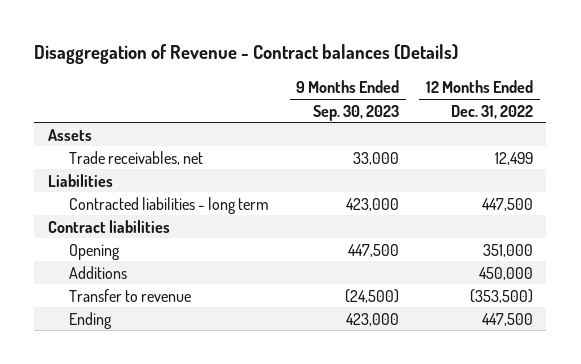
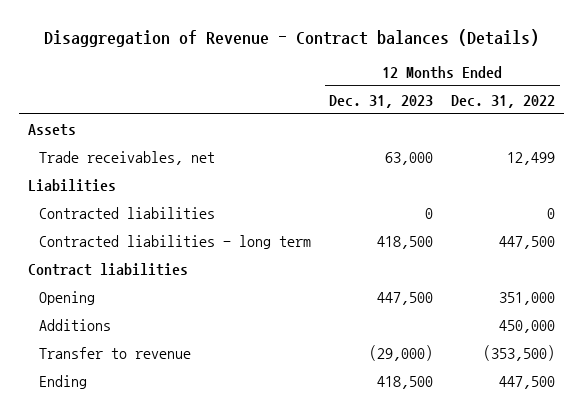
- | 9 Months Ended Sep. 30, 2023 | 12 Months Ended Dec. 31, 2022
+ | 12 Months Ended Dec. 31, 2023 | 12 Months Ended Dec. 31, 2022
+ Contracted liabilities | 0 | 0

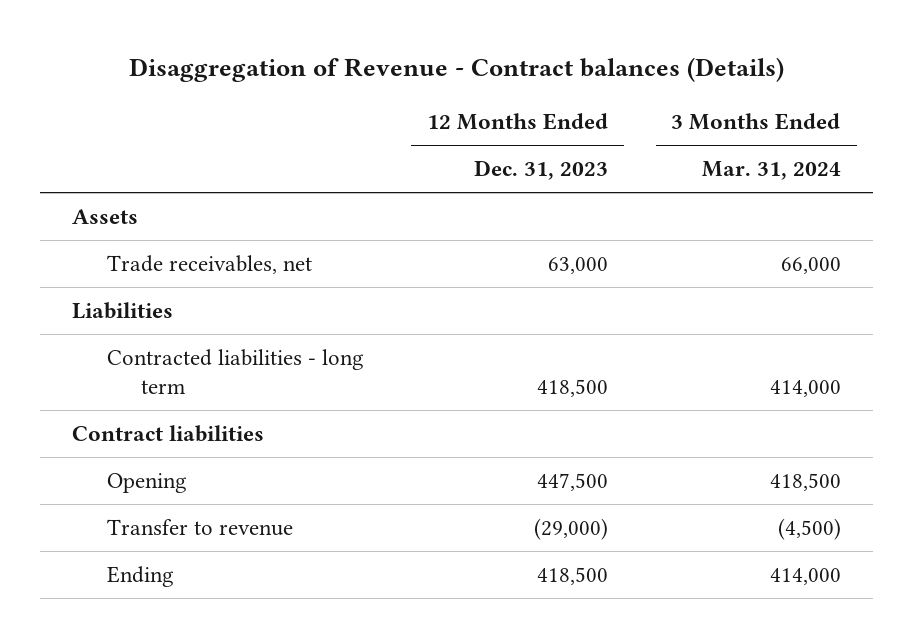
- | 12 Months Ended Dec. 31, 2023 | 12 Months Ended Dec. 31, 2022
+ | 12 Months Ended Dec. 31, 2023 | 3 Months Ended Mar. 31, 2024
- Contracted liabilities | 0 | 0
- Additions | | 450,000

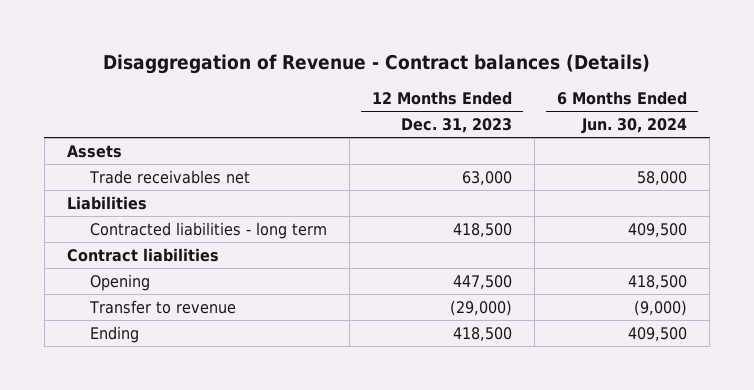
- | 12 Months Ended Dec. 31, 2023 | 3 Months Ended Mar. 31, 2024
+ | 12 Months Ended Dec. 31, 2023 | 6 Months Ended Jun. 30, 2024
- Trade receivables, net | 63,000 | 66,000
+ Trade receivables net | 63,000 | 58,000

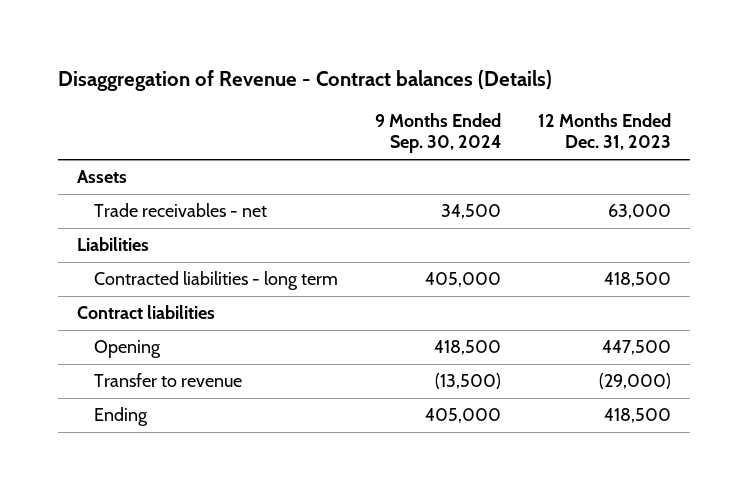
- | 12 Months Ended Dec. 31, 2023 | 6 Months Ended Jun. 30, 2024
+ | 9 Months Ended Sep. 30, 2024 | 12 Months Ended Dec. 31, 2023
- Trade receivables net | 63,000 | 58,000
+ Trade receivables - net | 34,500 | 63,000

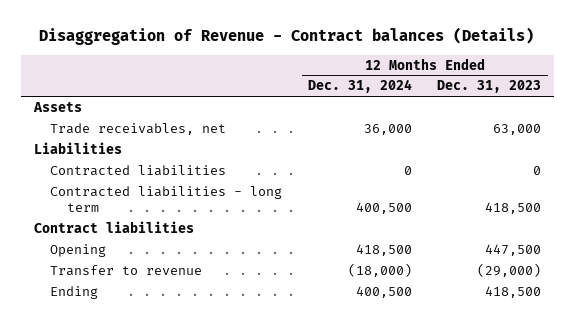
- | 9 Months Ended Sep. 30, 2024 | 12 Months Ended Dec. 31, 2023
+ | 12 Months Ended Dec. 31, 2024 | 12 Months Ended Dec. 31, 2023
- Trade receivables - net | 34,500 | 63,000
+ Trade receivables, net | 36,000 | 63,000
+ Contracted liabilities | 0 | 0

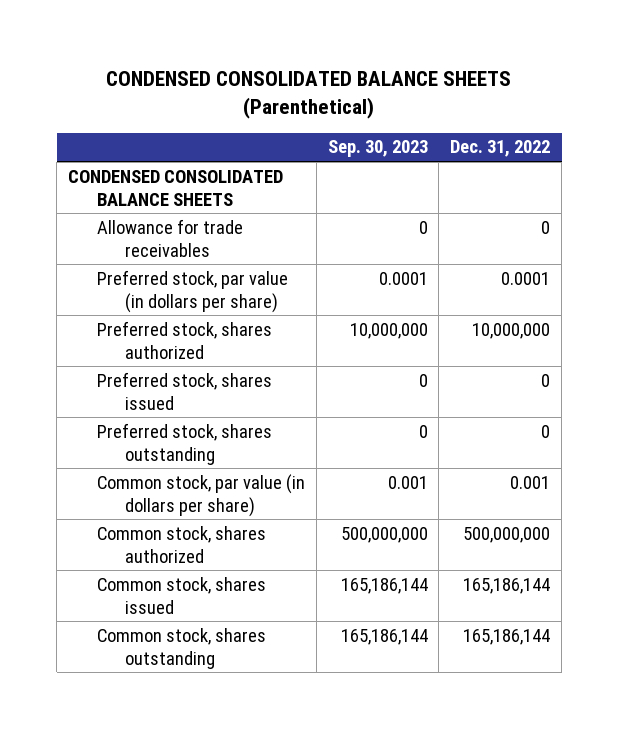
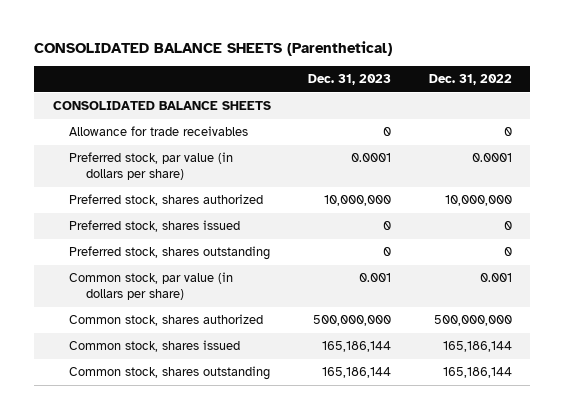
- CONDENSED CONSOLIDATED BALANCE SHEETS (Parenthetical)
+ CONSOLIDATED BALANCE SHEETS (Parenthetical)
- | Sep. 30, 2023 | Dec. 31, 2022
+ | Dec. 31, 2023 | Dec. 31, 2022
- CONDENSED CONSOLIDATED BALANCE SHEETS
+ CONSOLIDATED BALANCE SHEETS

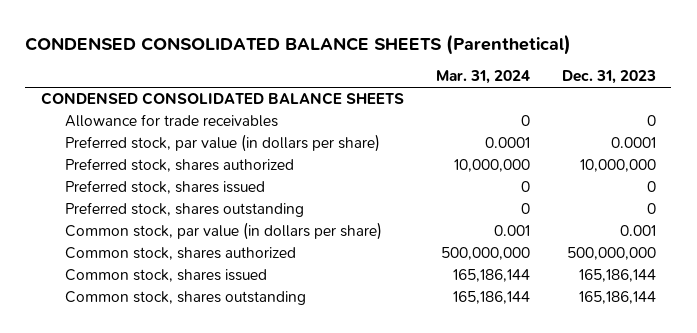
- CONSOLIDATED BALANCE SHEETS (Parenthetical)
+ CONDENSED CONSOLIDATED BALANCE SHEETS (Parenthetical)
- | Dec. 31, 2023 | Dec. 31, 2022
+ | Mar. 31, 2024 | Dec. 31, 2023
- CONSOLIDATED BALANCE SHEETS
+ CONDENSED CONSOLIDATED BALANCE SHEETS

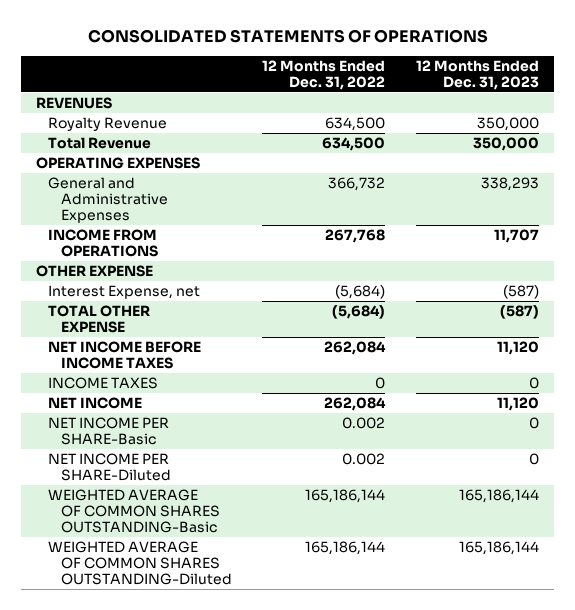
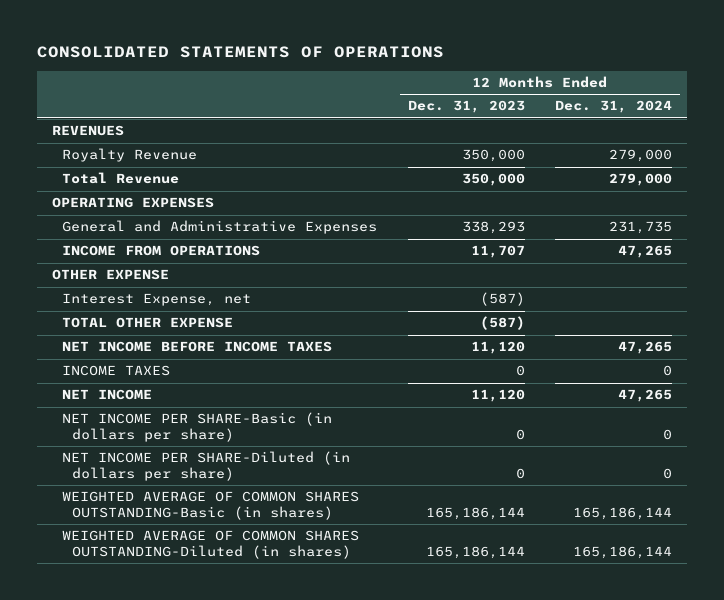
- | 12 Months Ended Dec. 31, 2022 | 12 Months Ended Dec. 31, 2023
+ | 12 Months Ended Dec. 31, 2023 | 12 Months Ended Dec. 31, 2024
- NET INCOME PER SHARE-Basic | 0.002 | 0
- NET INCOME PER SHARE-Diluted | 0.002 | 0
- WEIGHTED AVERAGE OF COMMON SHARES OUTSTANDING-Basic | 165,186,144 | 165,186,144
- WEIGHTED AVERAGE OF COMMON SHARES OUTSTANDING-Diluted | 165,186,144 | 165,186,144
+ NET INCOME PER SHARE-Basic (in dollars per share) | 0 | 0
+ NET INCOME PER SHARE-Diluted (in dollars per share) | 0 | 0
+ WEIGHTED AVERAGE OF COMMON SHARES OUTSTANDING-Basic (in shares) | 165,186,144 | 165,186,144
+ WEIGHTED AVERAGE OF COMMON SHARES OUTSTANDING-Diluted (in shares) | 165,186,144 | 165,186,144

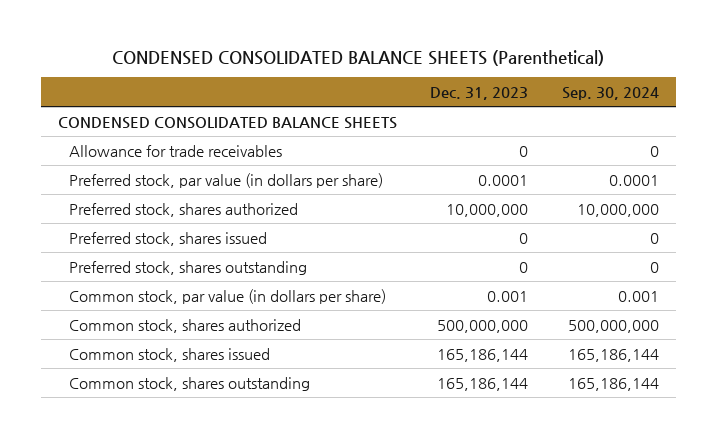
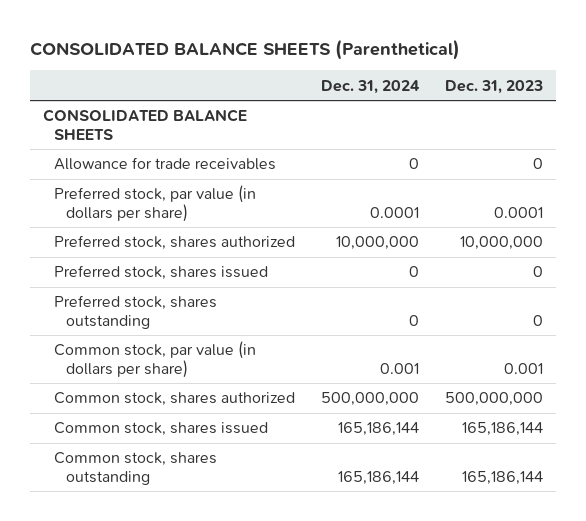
- CONDENSED CONSOLIDATED BALANCE SHEETS (Parenthetical)
+ CONSOLIDATED BALANCE SHEETS (Parenthetical)
- | Dec. 31, 2023 | Sep. 30, 2024
+ | Dec. 31, 2024 | Dec. 31, 2023
- CONDENSED CONSOLIDATED BALANCE SHEETS
+ CONSOLIDATED BALANCE SHEETS

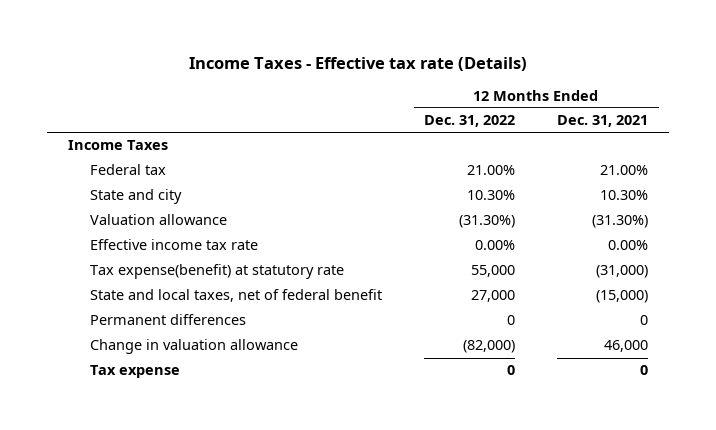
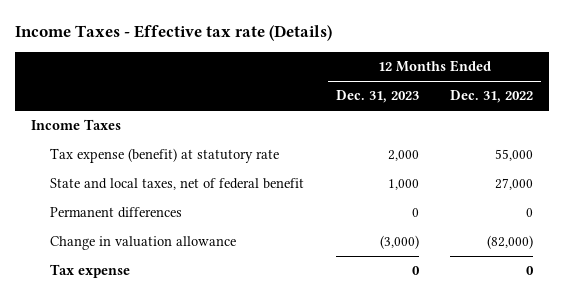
- | 12 Months Ended Dec. 31, 2022 | 12 Months Ended Dec. 31, 2021
+ | 12 Months Ended Dec. 31, 2023 | 12 Months Ended Dec. 31, 2022
- Federal tax | 21.00% | 21.00%
- State and city | 10.30% | 10.30%
- Valuation allowance | (31.30%) | (31.30%)
- Effective income tax rate | 0.00% | 0.00%
- Tax expense(benefit) at statutory rate | 55,000 | (31,000)
+ Tax expense (benefit) at statutory rate | 2,000 | 55,000

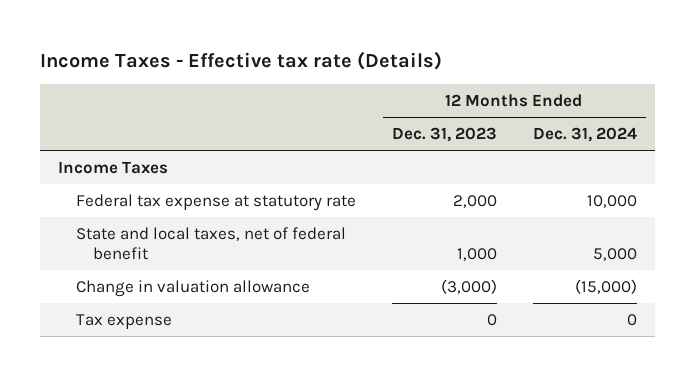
- | 12 Months Ended Dec. 31, 2023 | 12 Months Ended Dec. 31, 2022
+ | 12 Months Ended Dec. 31, 2023 | 12 Months Ended Dec. 31, 2024
- Tax expense (benefit) at statutory rate | 2,000 | 55,000
+ Federal tax expense at statutory rate | 2,000 | 10,000
- Permanent differences | 0 | 0

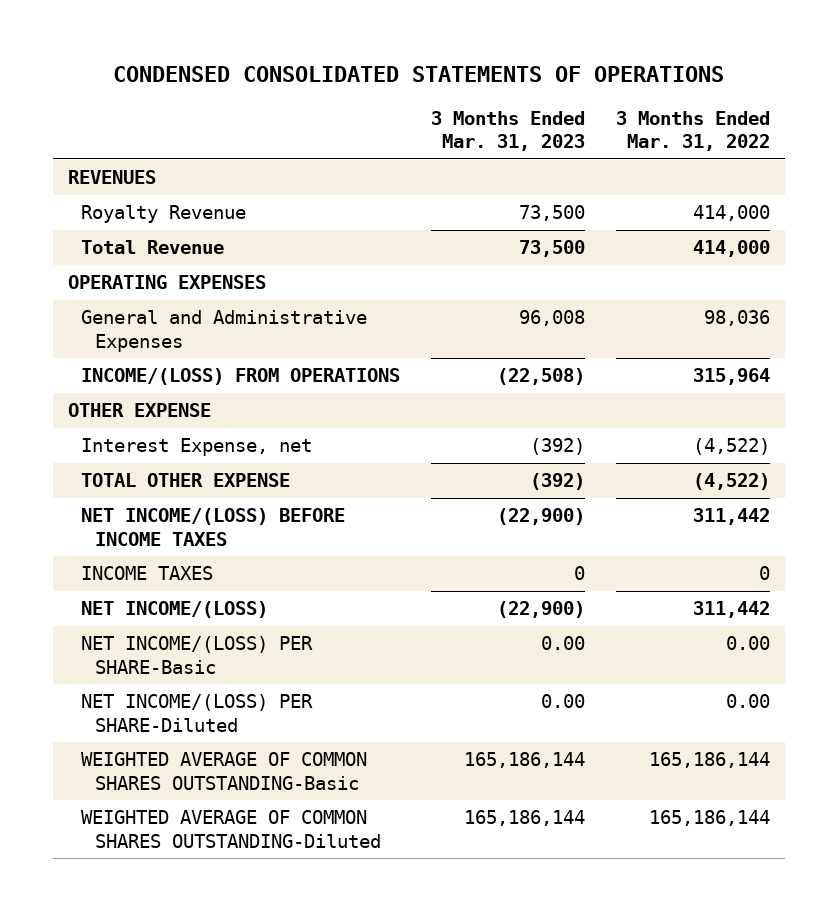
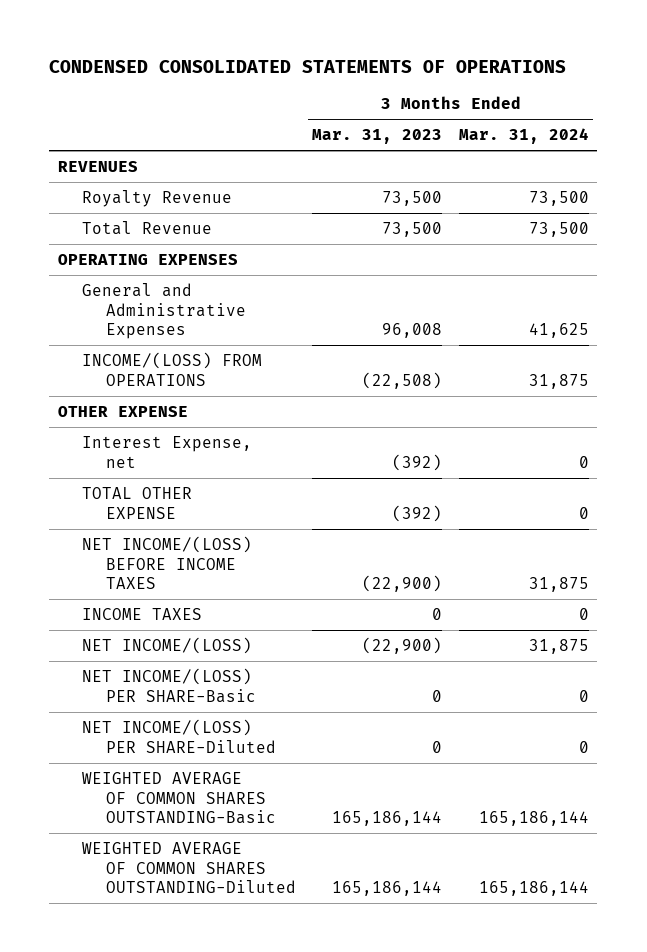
- | 3 Months Ended Mar. 31, 2023 | 3 Months Ended Mar. 31, 2022
+ | 3 Months Ended Mar. 31, 2023 | 3 Months Ended Mar. 31, 2024
- NET INCOME/(LOSS) PER SHARE-Basic | 0.00 | 0.00
- NET INCOME/(LOSS) PER SHARE-Diluted | 0.00 | 0.00
+ NET INCOME/(LOSS) PER SHARE-Basic | 0 | 0
+ NET INCOME/(LOSS) PER SHARE-Diluted | 0 | 0

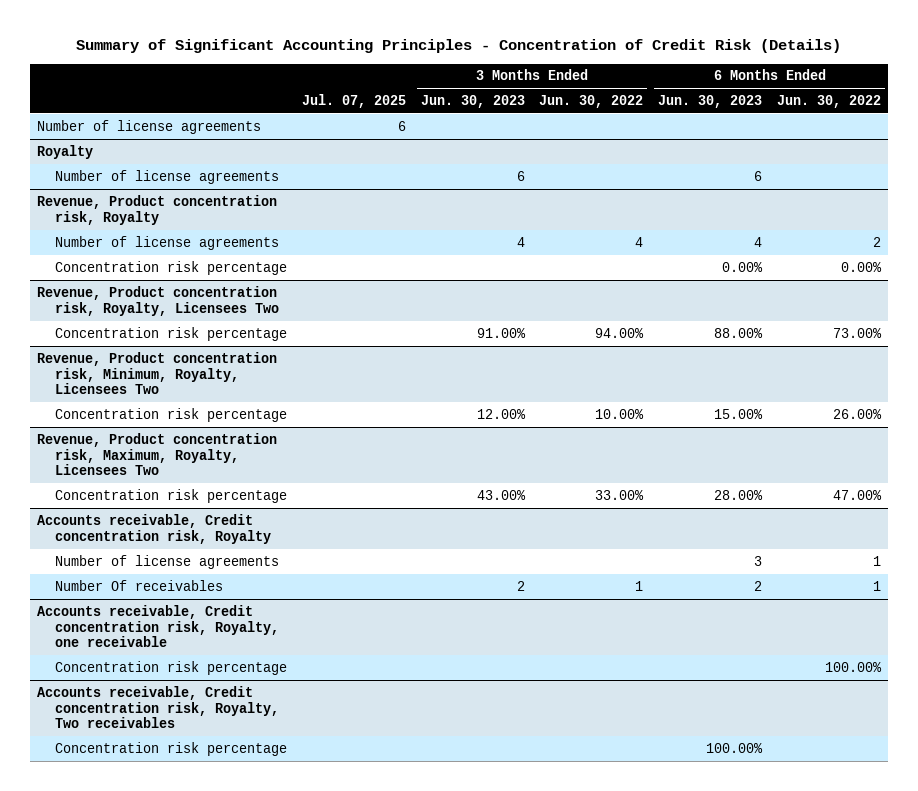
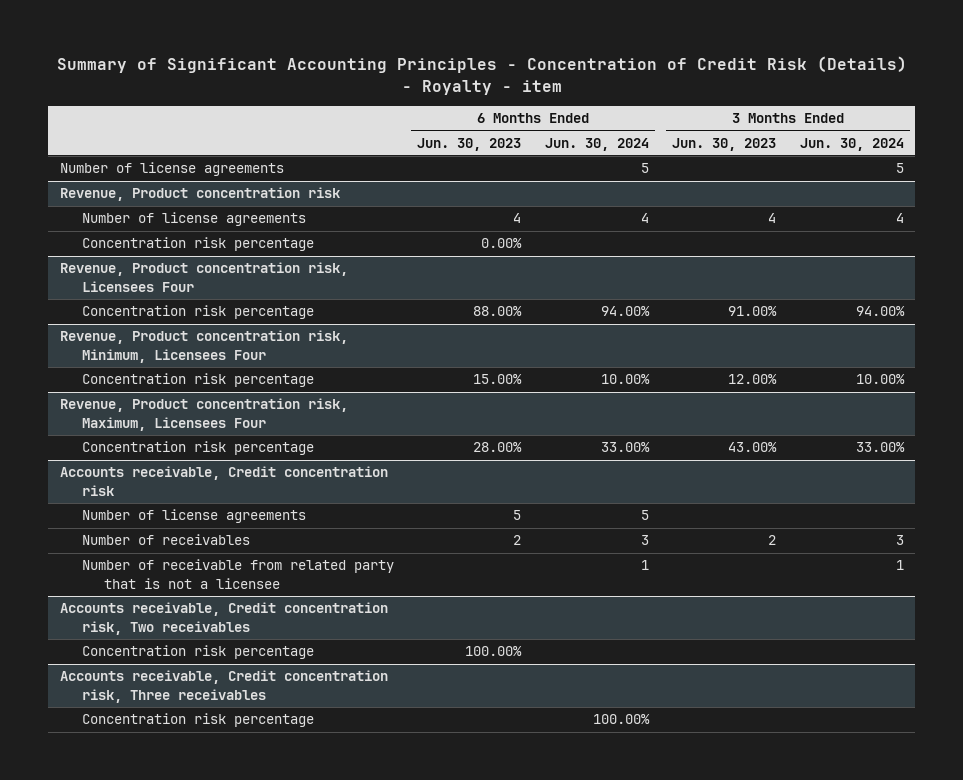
- Summary of Significant Accounting Principles - Concentration of Credit Risk (Details)
+ Summary of Significant Accounting Principles - Concentration of Credit Risk (Details) - Royalty - item
- | Jul. 07, 2025 | 3 Months Ended Jun. 30, 2023 | 3 Months Ended Jun. 30, 2022 | 6 Months Ended Jun. 30, 2023 | 6 Months Ended Jun. 30, 2022
+ | 6 Months Ended Jun. 30, 2023 | 6 Months Ended Jun. 30, 2024 | 3 Months Ended Jun. 30, 2023 | 3 Months Ended Jun. 30, 2024
- Royalty
- Number of license agreements | | 6 | | 6 |
- Revenue, Product concentration risk, Royalty
+ Revenue, Product concentration risk
- Revenue, Product concentration risk, Royalty, Licensees Two
+ Revenue, Product concentration risk, Licensees Four
- Revenue, Product concentration risk, Minimum, Royalty, Licensees Two
+ Revenue, Product concentration risk, Minimum, Licensees Four
- Revenue, Product concentration risk, Maximum, Royalty, Licensees Two
+ Revenue, Product concentration risk, Maximum, Licensees Four
- Accounts receivable, Credit concentration risk, Royalty
- Number of license agreements | | | | 3 | 1
- Number Of receivables | | 2 | 1 | 2 | 1
- Accounts receivable, Credit concentration risk, Royalty, one receivable
- Concentration risk percentage | | | | | 100.00%
- Accounts receivable, Credit concentration risk, Royalty, Two receivables
+ Accounts receivable, Credit concentration risk
+ Number of license agreements | 5 | 5 | |
+ Number of receivables | 2 | 3 | 2 | 3
+ Number of receivable from related party that is not a licensee | | 1 | | 1
+ Accounts receivable, Credit concentration risk, Two receivables
+ Accounts receivable, Credit concentration risk, Three receivables
+ Concentration risk percentage | | 100.00% | |

